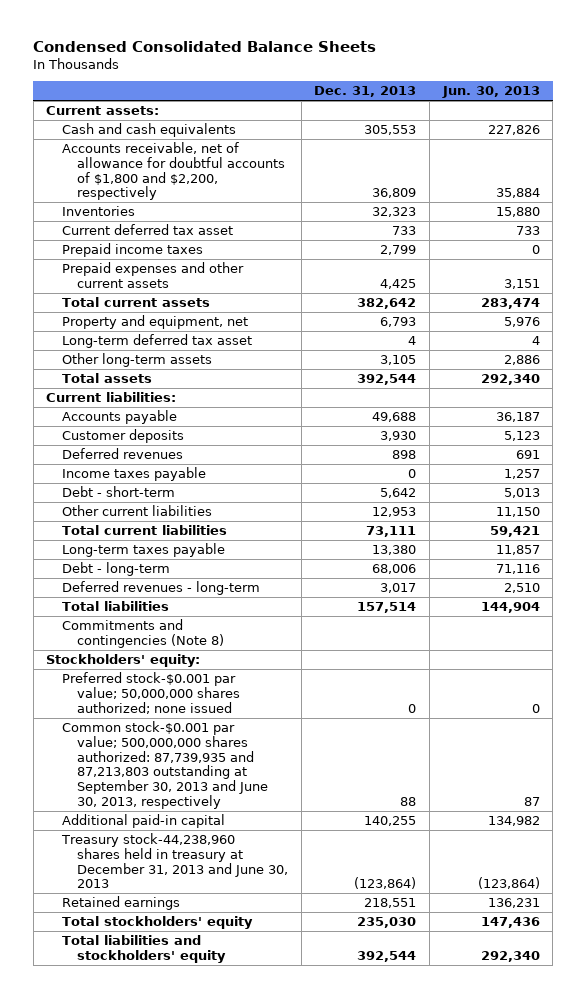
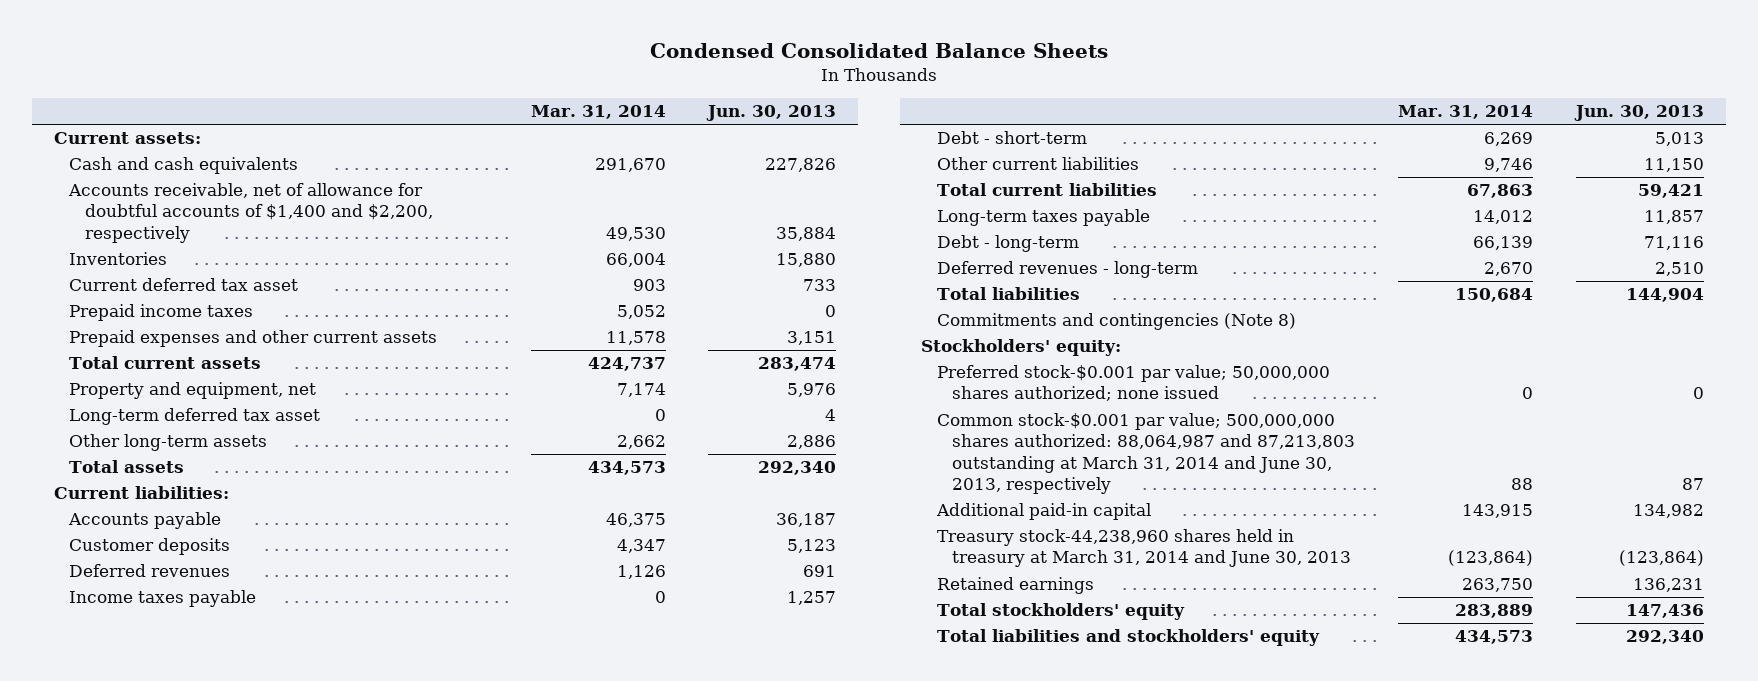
- | Dec. 31, 2013 | Jun. 30, 2013
+ | Mar. 31, 2014 | Jun. 30, 2013
- Accounts receivable, net of allowance for doubtful accounts of $1,800 and $2,200, respectively | 36,809 | 35,884
+ Accounts receivable, net of allowance for doubtful accounts of $1,400 and $2,200, respectively | 49,530 | 35,884
- Common stock-$0.001 par value; 500,000,000 shares authorized: 87,739,935 and 87,213,803 outstanding at September 30, 2013 and June 30, 2013, respectively | 88 | 87
+ Common stock-$0.001 par value; 500,000,000 shares authorized: 88,064,987 and 87,213,803 outstanding at March 31, 2014 and June 30, 2013, respectively | 88 | 87
- Treasury stock-44,238,960 shares held in treasury at December 31, 2013 and June 30, 2013 | (123,864) | (123,864)
+ Treasury stock-44,238,960 shares held in treasury at March 31, 2014 and June 30, 2013 | (123,864) | (123,864)

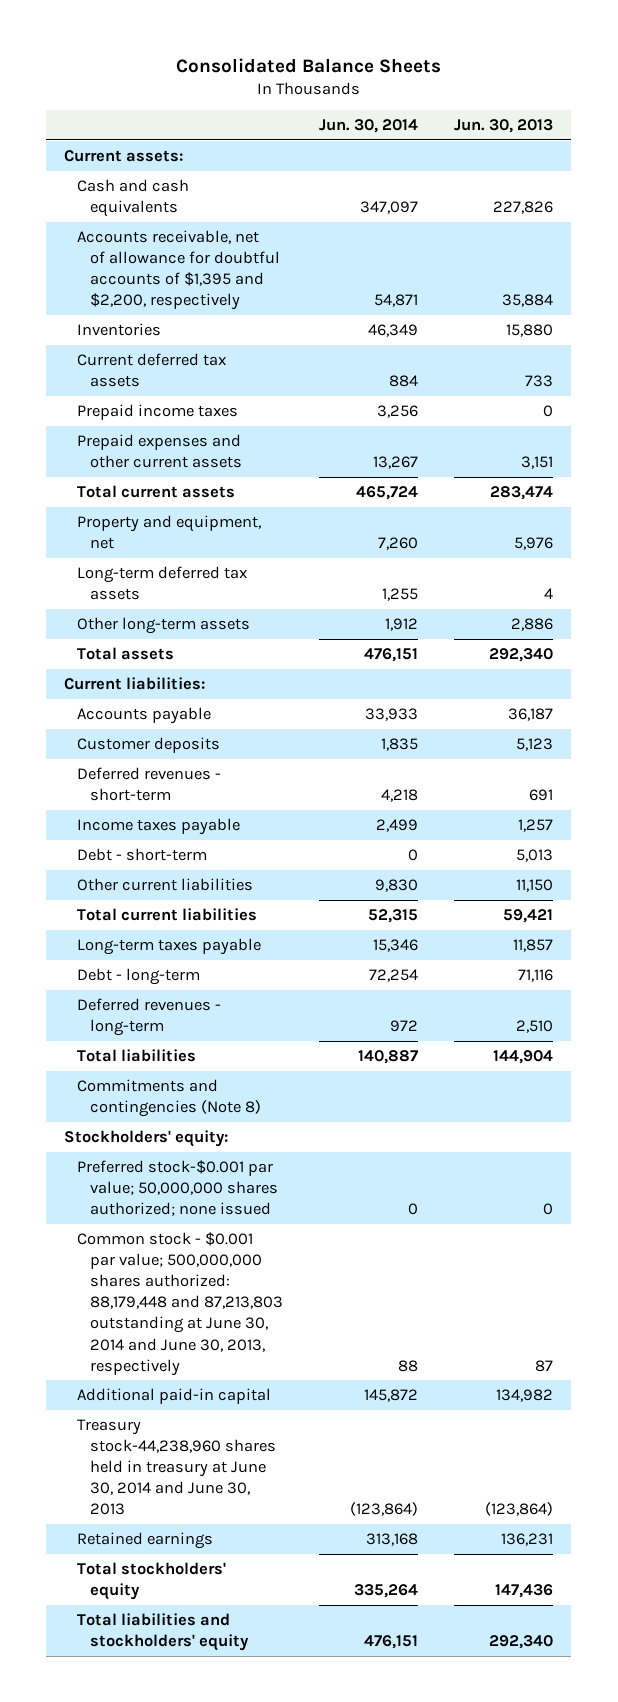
- Condensed Consolidated Balance Sheets
+ Consolidated Balance Sheets
- | Mar. 31, 2014 | Jun. 30, 2013
+ | Jun. 30, 2014 | Jun. 30, 2013
- Accounts receivable, net of allowance for doubtful accounts of $1,400 and $2,200, respectively | 49,530 | 35,884
+ Accounts receivable, net of allowance for doubtful accounts of $1,395 and $2,200, respectively | 54,871 | 35,884
- Current deferred tax asset | 903 | 733
+ Current deferred tax assets | 884 | 733
- Long-term deferred tax asset | 0 | 4
+ Long-term deferred tax assets | 1,255 | 4
- Deferred revenues | 1,126 | 691
+ Deferred revenues - short-term | 4,218 | 691
- Common stock-$0.001 par value; 500,000,000 shares authorized: 88,064,987 and 87,213,803 outstanding at March 31, 2014 and June 30, 2013, respectively | 88 | 87
+ Common stock - $0.001 par value; 500,000,000 shares authorized: 88,179,448 and 87,213,803 outstanding at June 30, 2014 and June 30, 2013, respectively | 88 | 87
- Treasury stock-44,238,960 shares held in treasury at March 31, 2014 and June 30, 2013 | (123,864) | (123,864)
+ Treasury stock-44,238,960 shares held in treasury at June 30, 2014 and June 30, 2013 | (123,864) | (123,864)

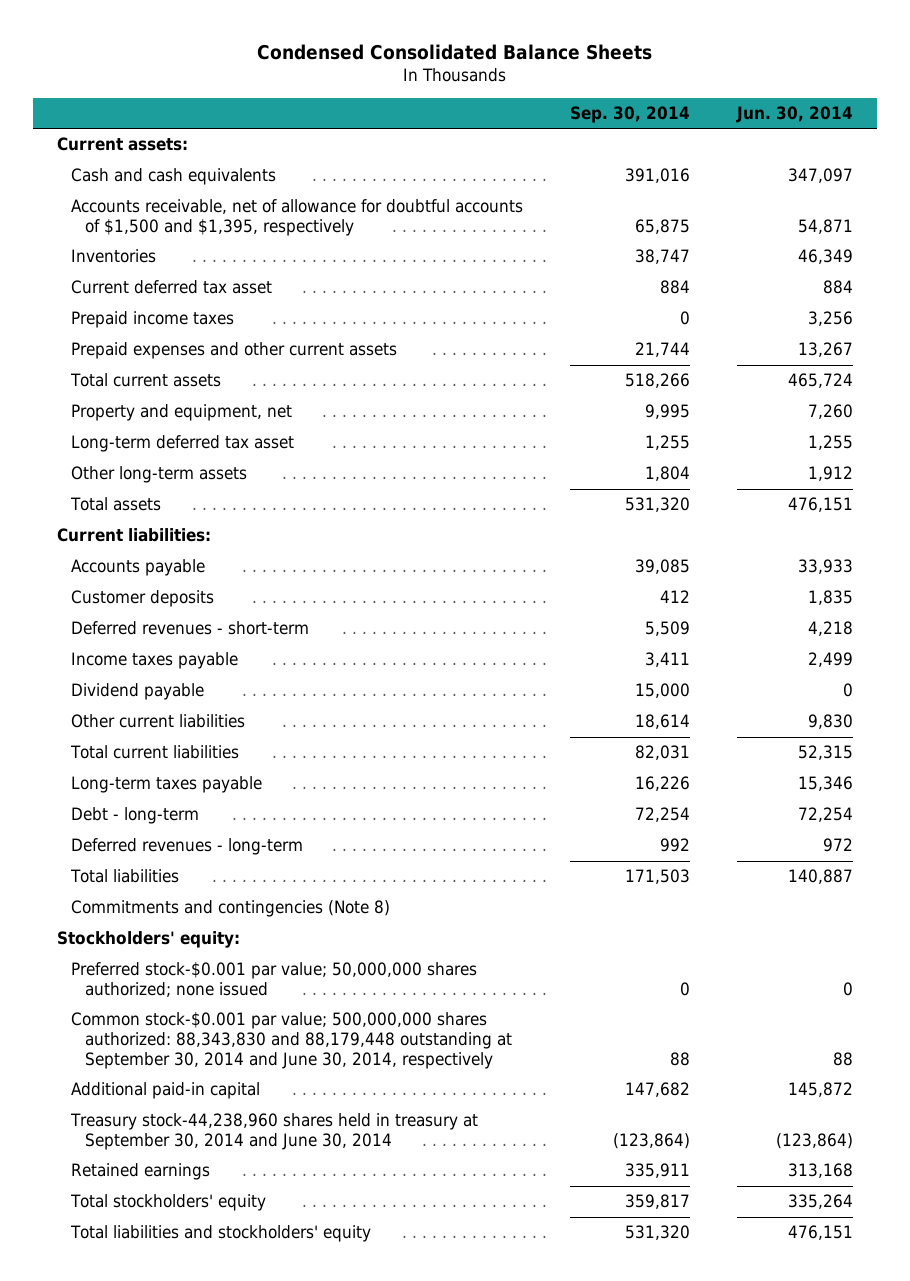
- Consolidated Balance Sheets
+ Condensed Consolidated Balance Sheets
- | Jun. 30, 2014 | Jun. 30, 2013
+ | Sep. 30, 2014 | Jun. 30, 2014
- Accounts receivable, net of allowance for doubtful accounts of $1,395 and $2,200, respectively | 54,871 | 35,884
+ Accounts receivable, net of allowance for doubtful accounts of $1,500 and $1,395, respectively | 65,875 | 54,871
- Current deferred tax assets | 884 | 733
+ Current deferred tax asset | 884 | 884
- Long-term deferred tax assets | 1,255 | 4
+ Long-term deferred tax asset | 1,255 | 1,255
- Debt - short-term | 0 | 5,013
+ Dividend payable | 15,000 | 0
- Common stock - $0.001 par value; 500,000,000 shares authorized: 88,179,448 and 87,213,803 outstanding at June 30, 2014 and June 30, 2013, respectively | 88 | 87
+ Common stock-$0.001 par value; 500,000,000 shares authorized: 88,343,830 and 88,179,448 outstanding at September 30, 2014 and June 30, 2014, respectively | 88 | 88
- Treasury stock-44,238,960 shares held in treasury at June 30, 2014 and June 30, 2013 | (123,864) | (123,864)
+ Treasury stock-44,238,960 shares held in treasury at September 30, 2014 and June 30, 2014 | (123,864) | (123,864)

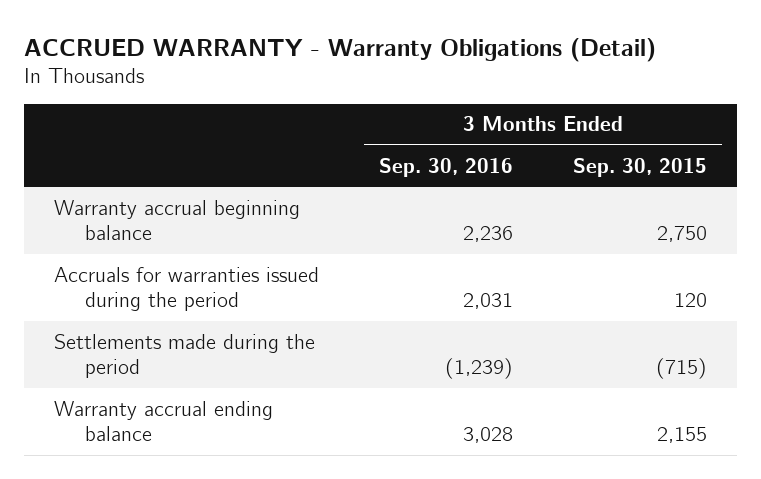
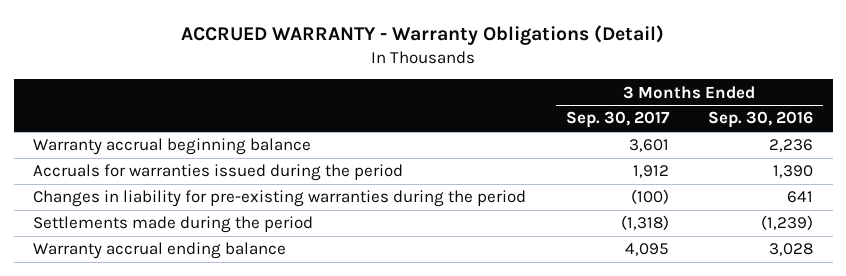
- | 3 Months Ended Sep. 30, 2016 | 3 Months Ended Sep. 30, 2015
+ | 3 Months Ended Sep. 30, 2017 | 3 Months Ended Sep. 30, 2016
- Accruals for warranties issued during the period | 2,031 | 120
+ Accruals for warranties issued during the period | 1,912 | 1,390
+ Changes in liability for pre-existing warranties during the period | (100) | 641

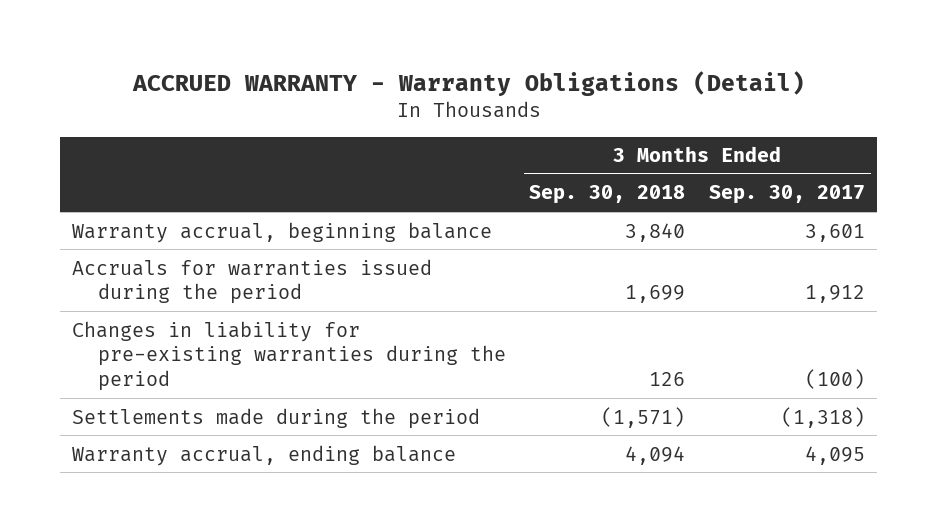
- | 3 Months Ended Sep. 30, 2017 | 3 Months Ended Sep. 30, 2016
+ | 3 Months Ended Sep. 30, 2018 | 3 Months Ended Sep. 30, 2017
- Warranty accrual beginning balance | 3,601 | 2,236
+ Warranty accrual, beginning balance | 3,840 | 3,601
- Warranty accrual ending balance | 4,095 | 3,028
+ Warranty accrual, ending balance | 4,094 | 4,095

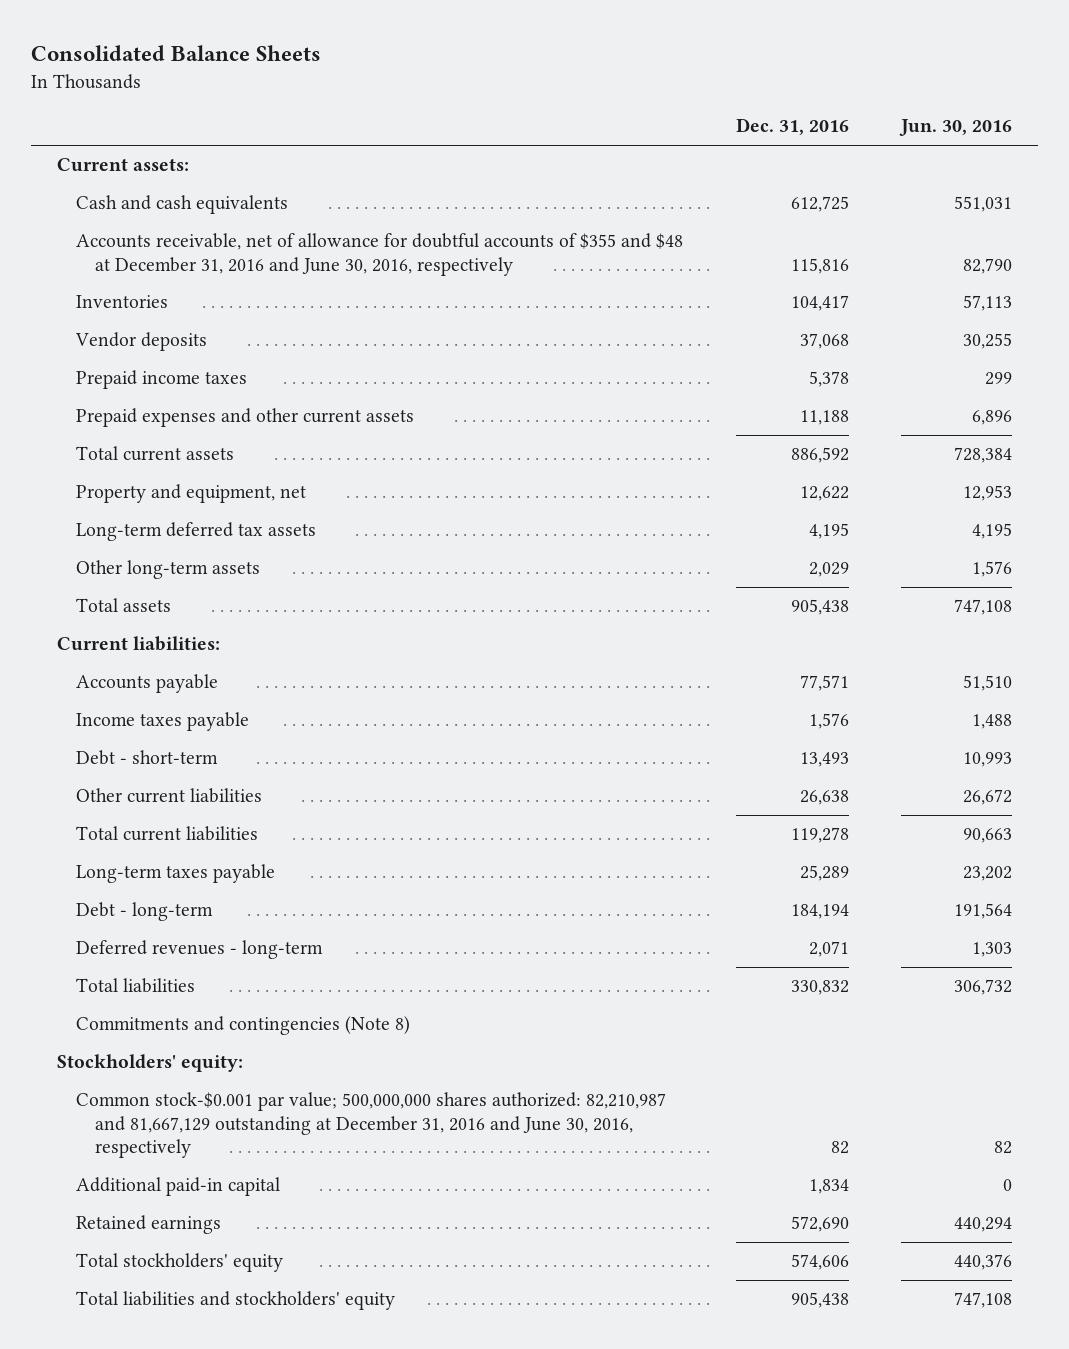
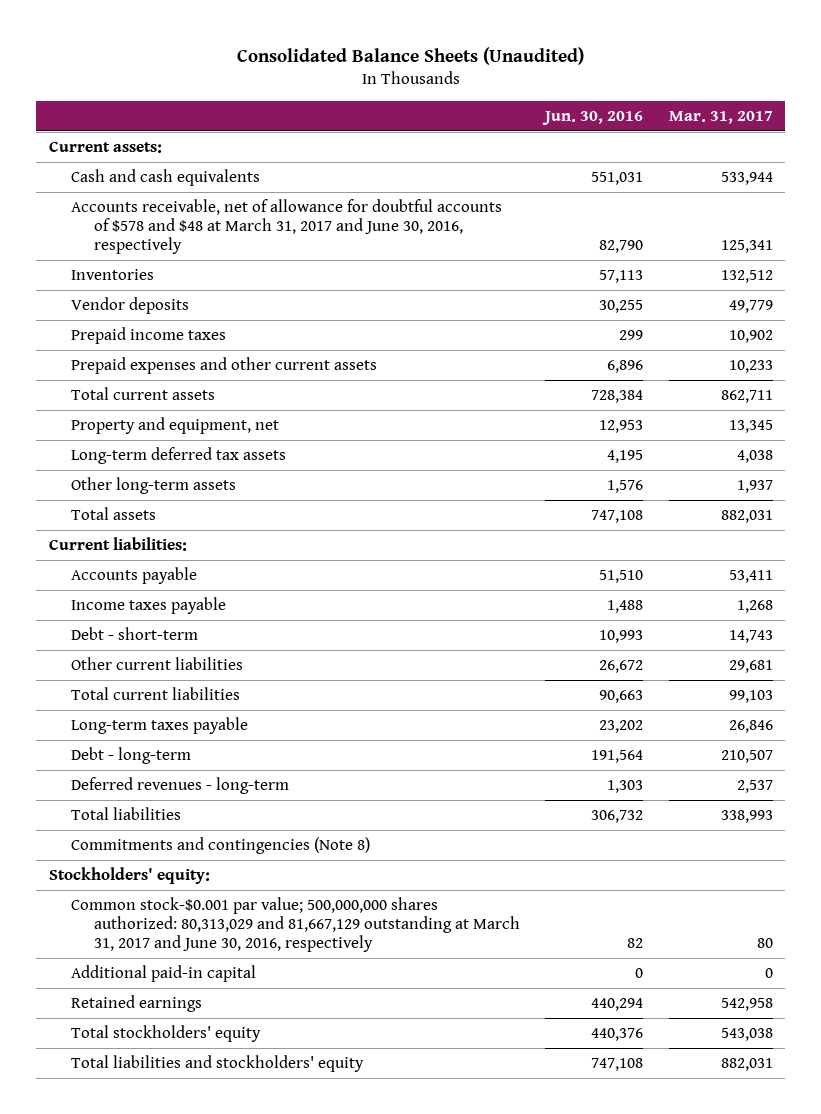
- Consolidated Balance Sheets
+ Consolidated Balance Sheets (Unaudited)
- | Dec. 31, 2016 | Jun. 30, 2016
+ | Jun. 30, 2016 | Mar. 31, 2017
- Accounts receivable, net of allowance for doubtful accounts of $355 and $48 at December 31, 2016 and June 30, 2016, respectively | 115,816 | 82,790
+ Accounts receivable, net of allowance for doubtful accounts of $578 and $48 at March 31, 2017 and June 30, 2016, respectively | 82,790 | 125,341
- Common stock-$0.001 par value; 500,000,000 shares authorized: 82,210,987 and 81,667,129 outstanding at December 31, 2016 and June 30, 2016, respectively | 82 | 82
+ Common stock-$0.001 par value; 500,000,000 shares authorized: 80,313,029 and 81,667,129 outstanding at March 31, 2017 and June 30, 2016, respectively | 82 | 80

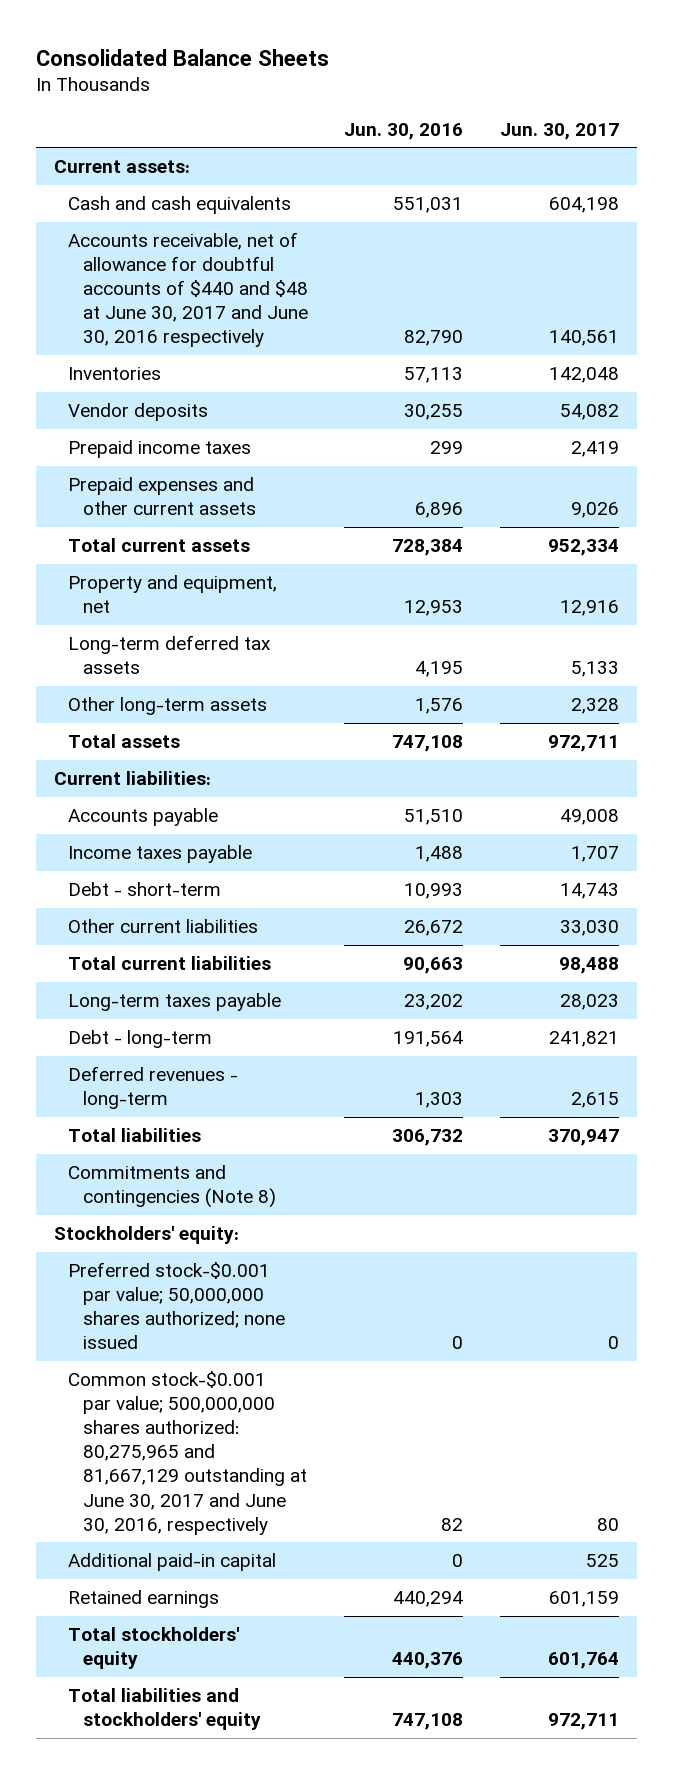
- Consolidated Balance Sheets (Unaudited)
+ Consolidated Balance Sheets
- | Jun. 30, 2016 | Mar. 31, 2017
+ | Jun. 30, 2016 | Jun. 30, 2017
- Accounts receivable, net of allowance for doubtful accounts of $578 and $48 at March 31, 2017 and June 30, 2016, respectively | 82,790 | 125,341
+ Accounts receivable, net of allowance for doubtful accounts of $440 and $48 at June 30, 2017 and June 30, 2016 respectively | 82,790 | 140,561
- Common stock-$0.001 par value; 500,000,000 shares authorized: 80,313,029 and 81,667,129 outstanding at March 31, 2017 and June 30, 2016, respectively | 82 | 80
+ Preferred stock-$0.001 par value; 50,000,000 shares authorized; none issued | 0 | 0
+ Common stock-$0.001 par value; 500,000,000 shares authorized: 80,275,965 and 81,667,129 outstanding at June 30, 2017 and June 30, 2016, respectively | 82 | 80

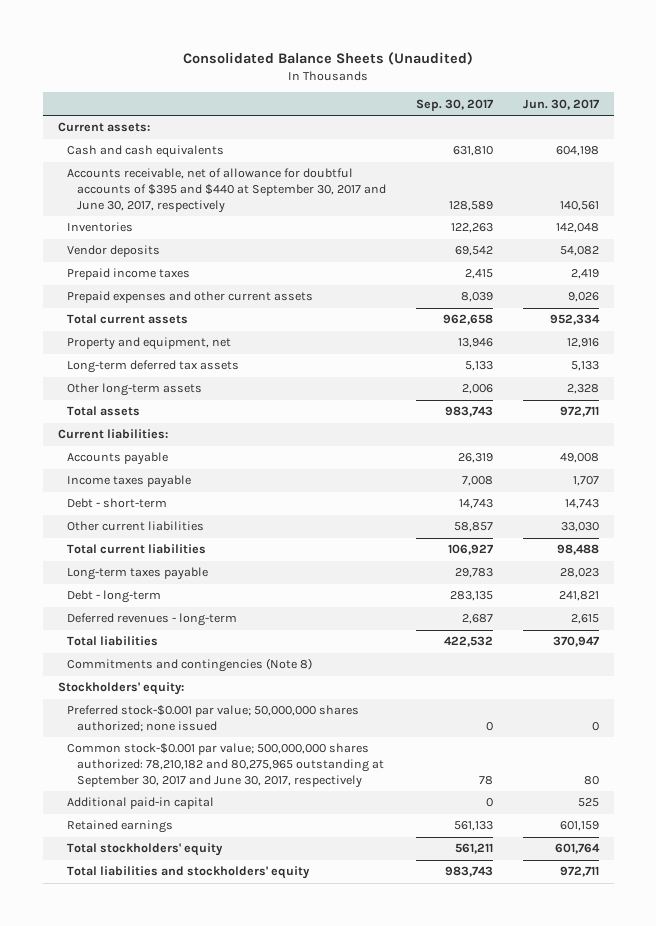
- Consolidated Balance Sheets
+ Consolidated Balance Sheets (Unaudited)
- | Jun. 30, 2016 | Jun. 30, 2017
+ | Sep. 30, 2017 | Jun. 30, 2017
- Accounts receivable, net of allowance for doubtful accounts of $440 and $48 at June 30, 2017 and June 30, 2016 respectively | 82,790 | 140,561
+ Accounts receivable, net of allowance for doubtful accounts of $395 and $440 at September 30, 2017 and June 30, 2017, respectively | 128,589 | 140,561
- Common stock-$0.001 par value; 500,000,000 shares authorized: 80,275,965 and 81,667,129 outstanding at June 30, 2017 and June 30, 2016, respectively | 82 | 80
+ Common stock-$0.001 par value; 500,000,000 shares authorized: 78,210,182 and 80,275,965 outstanding at September 30, 2017 and June 30, 2017, respectively | 78 | 80

